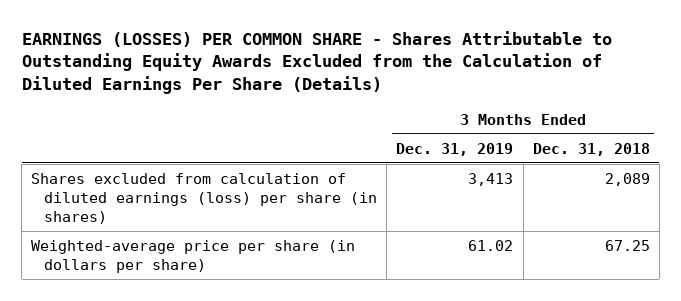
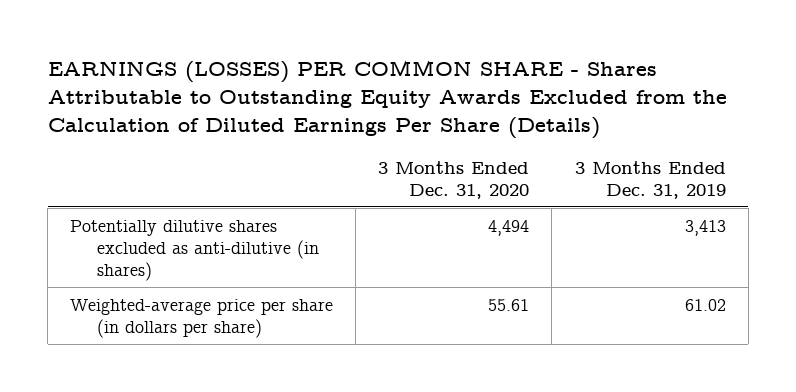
- | 3 Months Ended Dec. 31, 2019 | 3 Months Ended Dec. 31, 2018
+ | 3 Months Ended Dec. 31, 2020 | 3 Months Ended Dec. 31, 2019
- Shares excluded from calculation of diluted earnings (loss) per share (in shares) | 3,413 | 2,089
+ Potentially dilutive shares excluded as anti-dilutive (in shares) | 4,494 | 3,413

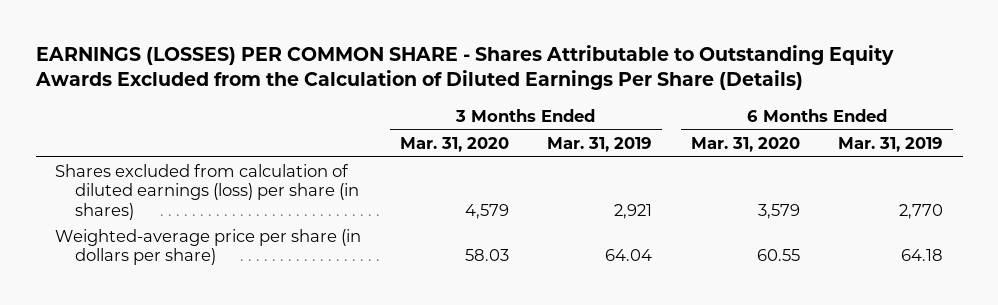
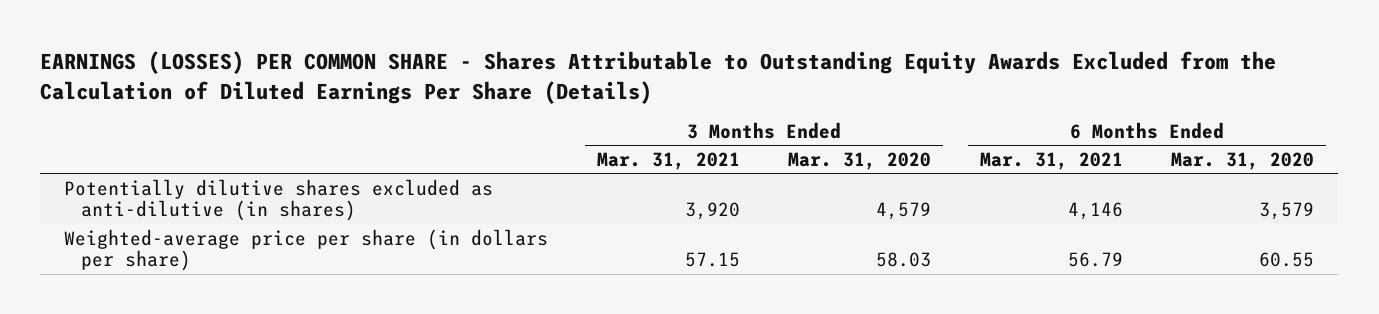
- | 3 Months Ended Mar. 31, 2020 | 3 Months Ended Mar. 31, 2019 | 6 Months Ended Mar. 31, 2020 | 6 Months Ended Mar. 31, 2019
+ | 3 Months Ended Mar. 31, 2021 | 3 Months Ended Mar. 31, 2020 | 6 Months Ended Mar. 31, 2021 | 6 Months Ended Mar. 31, 2020
- Shares excluded from calculation of diluted earnings (loss) per share (in shares) | 4,579 | 2,921 | 3,579 | 2,770
+ Potentially dilutive shares excluded as anti-dilutive (in shares) | 3,920 | 4,579 | 4,146 | 3,579

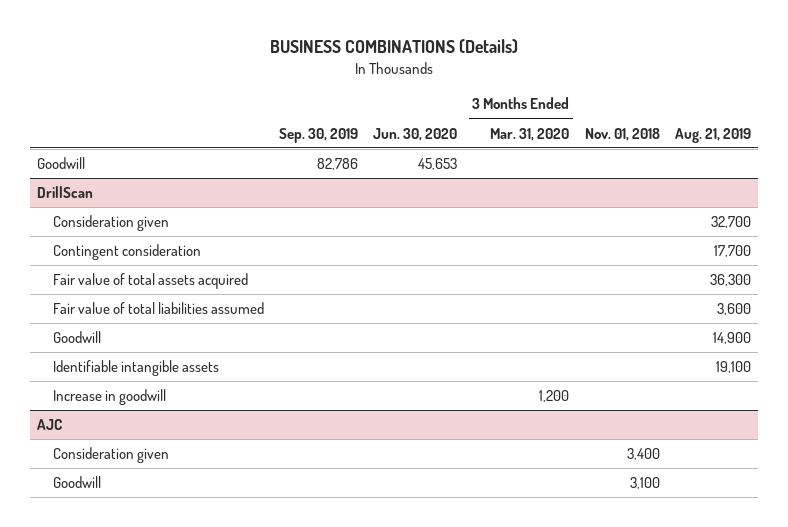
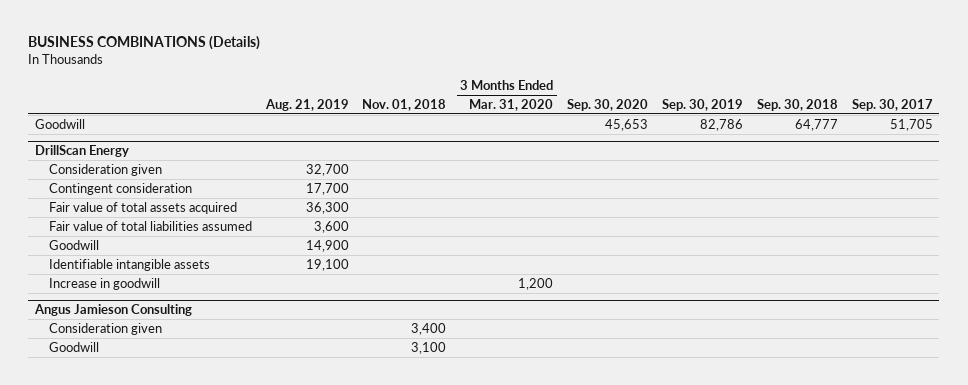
- | Sep. 30, 2019 | Jun. 30, 2020 | 3 Months Ended Mar. 31, 2020 | Nov. 01, 2018 | Aug. 21, 2019
+ | Aug. 21, 2019 | Nov. 01, 2018 | 3 Months Ended Mar. 31, 2020 | Sep. 30, 2020 | Sep. 30, 2019 | Sep. 30, 2018 | Sep. 30, 2017
- DrillScan
+ DrillScan Energy
- AJC
+ Angus Jamieson Consulting

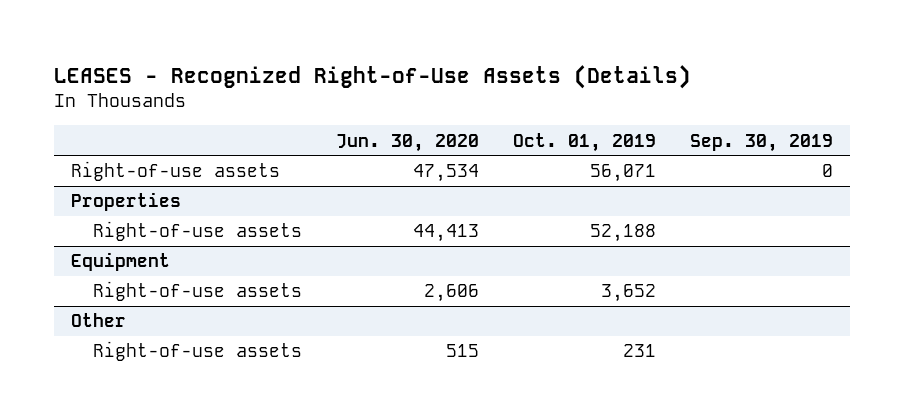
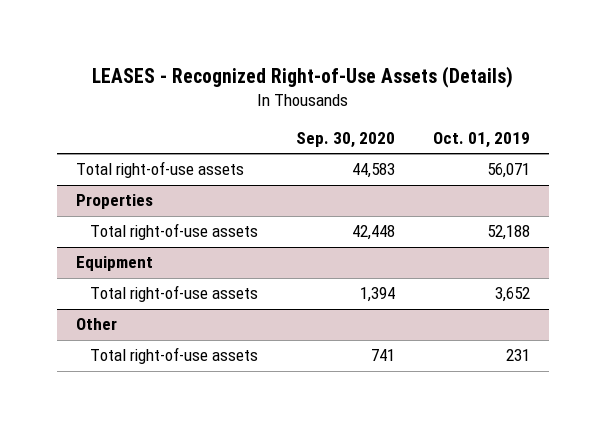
- | Jun. 30, 2020 | Oct. 01, 2019 | Sep. 30, 2019
+ | Sep. 30, 2020 | Oct. 01, 2019
- Right-of-use assets | 47,534 | 56,071 | 0
+ Total right-of-use assets | 44,583 | 56,071
@ Properties
- Right-of-use assets | 44,413 | 52,188 |
+ Total right-of-use assets | 42,448 | 52,188
@ Equipment
- Right-of-use assets | 2,606 | 3,652 |
+ Total right-of-use assets | 1,394 | 3,652
@ Other
- Right-of-use assets | 515 | 231 |
+ Total right-of-use assets | 741 | 231

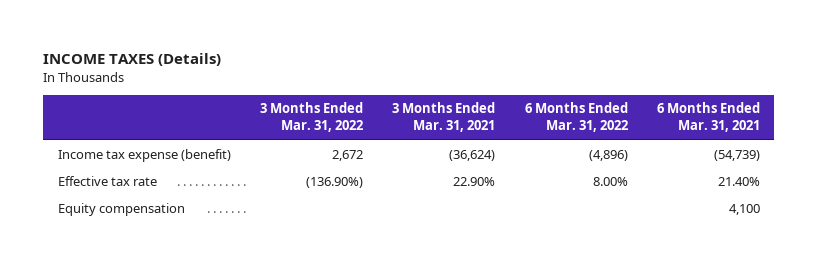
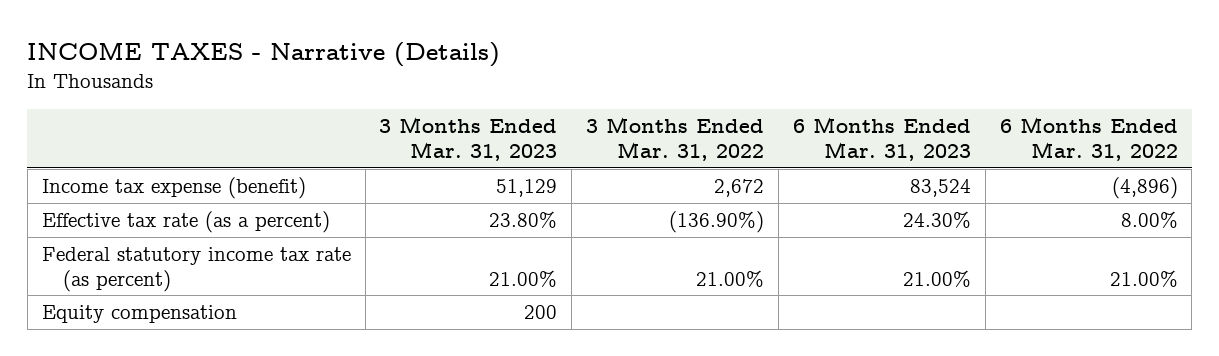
- INCOME TAXES (Details)
+ INCOME TAXES - Narrative (Details)
- | 3 Months Ended Mar. 31, 2022 | 3 Months Ended Mar. 31, 2021 | 6 Months Ended Mar. 31, 2022 | 6 Months Ended Mar. 31, 2021
+ | 3 Months Ended Mar. 31, 2023 | 3 Months Ended Mar. 31, 2022 | 6 Months Ended Mar. 31, 2023 | 6 Months Ended Mar. 31, 2022
- Effective tax rate | (136.90%) | 22.90% | 8.00% | 21.40%
+ Effective tax rate (as a percent) | 23.80% | (136.90%) | 24.30% | 8.00%
+ Federal statutory income tax rate (as percent) | 21.00% | 21.00% | 21.00% | 21.00%

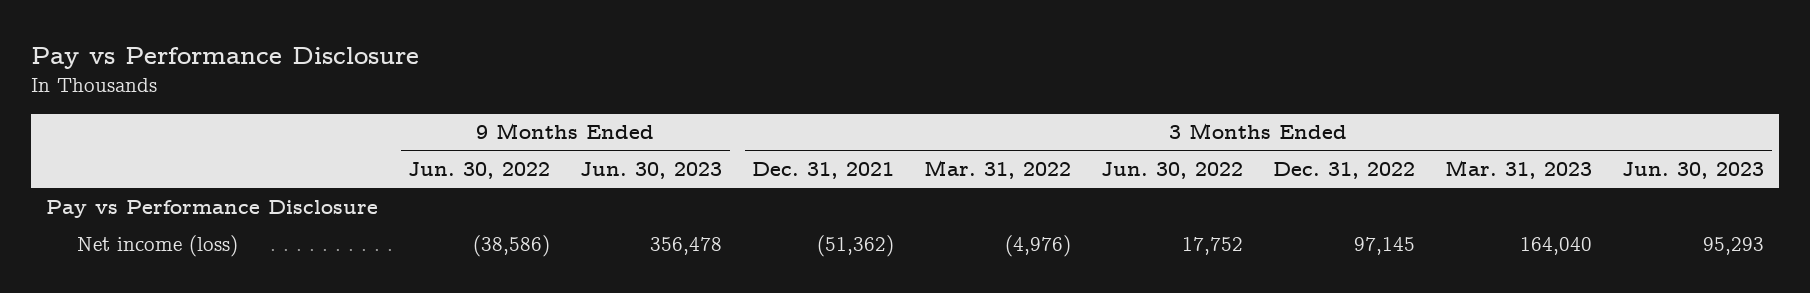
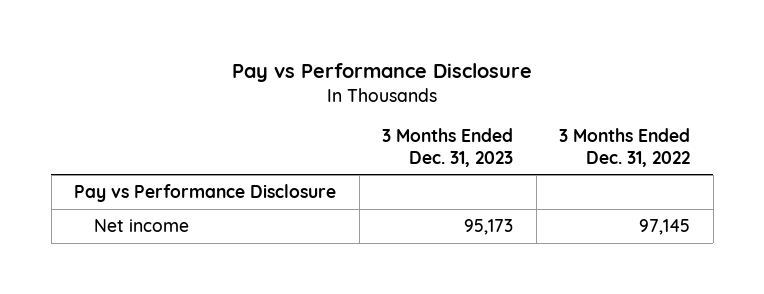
- | 9 Months Ended Jun. 30, 2022 | 9 Months Ended Jun. 30, 2023 | 3 Months Ended Dec. 31, 2021 | 3 Months Ended Mar. 31, 2022 | 3 Months Ended Jun. 30, 2022 | 3 Months Ended Dec. 31, 2022 | 3 Months Ended Mar. 31, 2023 | 3 Months Ended Jun. 30, 2023
+ | 3 Months Ended Dec. 31, 2023 | 3 Months Ended Dec. 31, 2022
- Net income (loss) | (38,586) | 356,478 | (51,362) | (4,976) | 17,752 | 97,145 | 164,040 | 95,293
+ Net income | 95,173 | 97,145

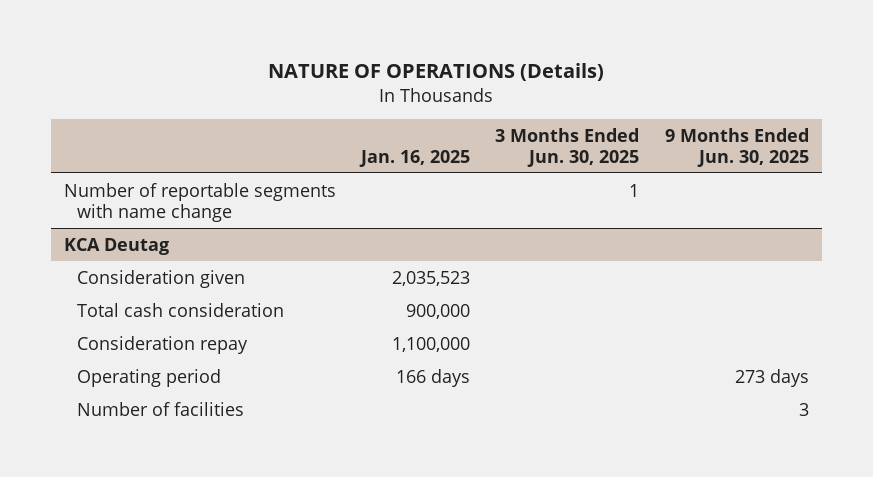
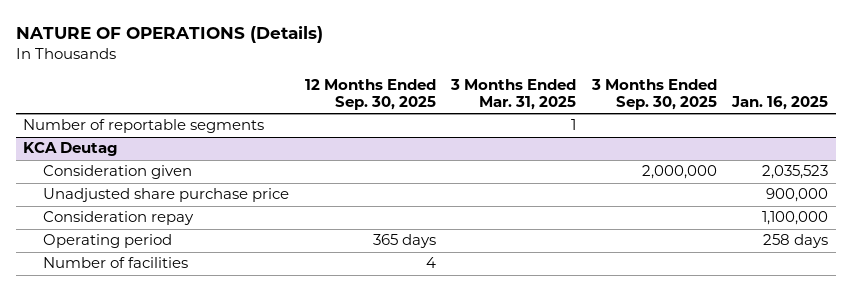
- | Jan. 16, 2025 | 3 Months Ended Jun. 30, 2025 | 9 Months Ended Jun. 30, 2025
+ | 12 Months Ended Sep. 30, 2025 | 3 Months Ended Mar. 31, 2025 | 3 Months Ended Sep. 30, 2025 | Jan. 16, 2025
- Number of reportable segments with name change | | 1 |
+ Number of reportable segments | | 1 | |
@ KCA Deutag
- Total cash consideration | 900,000 | |
+ Unadjusted share purchase price | | | | 900,000
- Operating period | 166 days | | 273 days
+ Operating period | 365 days | | | 258 days

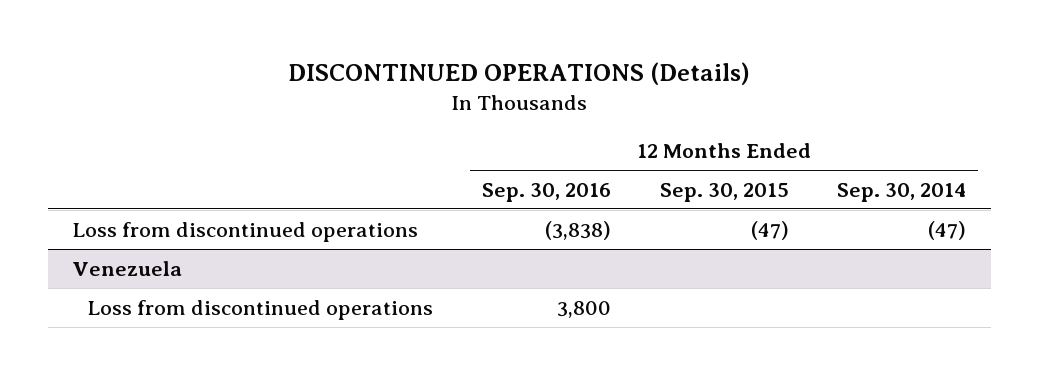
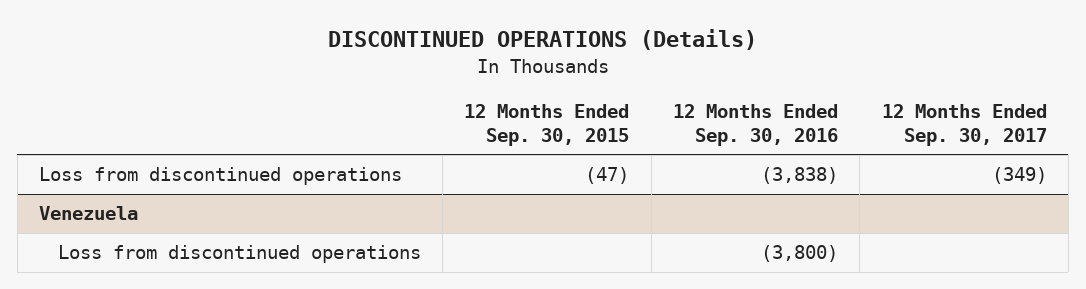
- | 12 Months Ended Sep. 30, 2016 | 12 Months Ended Sep. 30, 2015 | 12 Months Ended Sep. 30, 2014
+ | 12 Months Ended Sep. 30, 2015 | 12 Months Ended Sep. 30, 2016 | 12 Months Ended Sep. 30, 2017
@ Venezuela
- Loss from discontinued operations | 3,800 | |
+ Loss from discontinued operations | | (3,800) |

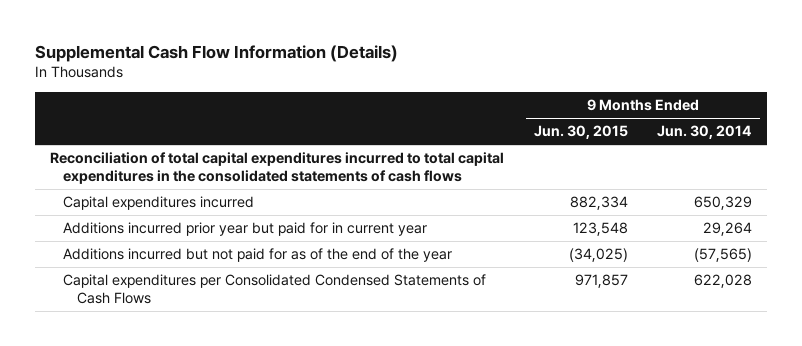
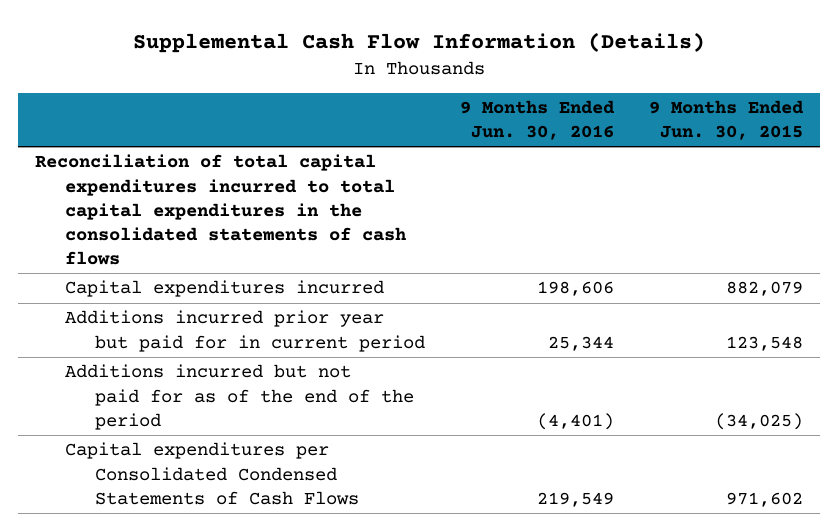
- | 9 Months Ended Jun. 30, 2015 | 9 Months Ended Jun. 30, 2014
+ | 9 Months Ended Jun. 30, 2016 | 9 Months Ended Jun. 30, 2015
- Capital expenditures incurred | 882,334 | 650,329
- Additions incurred prior year but paid for in current year | 123,548 | 29,264
- Additions incurred but not paid for as of the end of the year | (34,025) | (57,565)
- Capital expenditures per Consolidated Condensed Statements of Cash Flows | 971,857 | 622,028
+ Capital expenditures incurred | 198,606 | 882,079
+ Additions incurred prior year but paid for in current period | 25,344 | 123,548
+ Additions incurred but not paid for as of the end of the period | (4,401) | (34,025)
+ Capital expenditures per Consolidated Condensed Statements of Cash Flows | 219,549 | 971,602

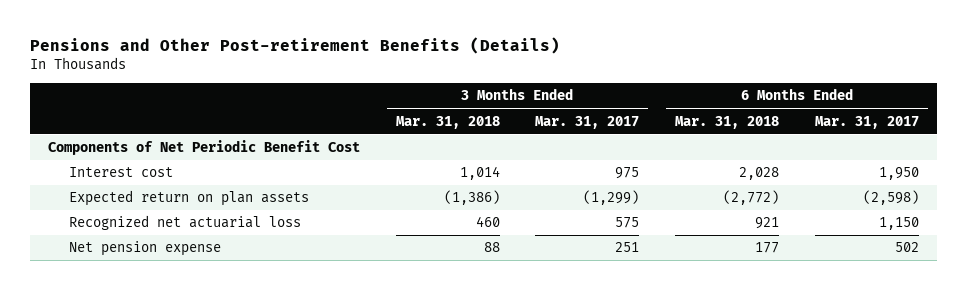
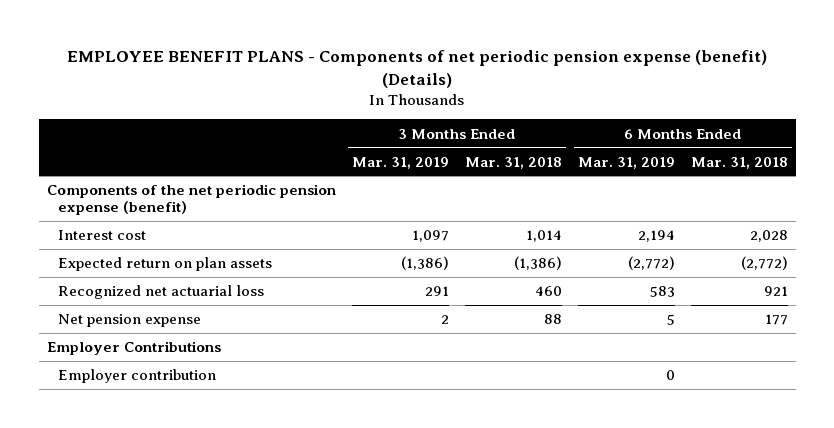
- Pensions and Other Post-retirement Benefits (Details)
+ EMPLOYEE BENEFIT PLANS - Components of net periodic pension expense (benefit) (Details)
- | 3 Months Ended Mar. 31, 2018 | 3 Months Ended Mar. 31, 2017 | 6 Months Ended Mar. 31, 2018 | 6 Months Ended Mar. 31, 2017
+ | 3 Months Ended Mar. 31, 2019 | 3 Months Ended Mar. 31, 2018 | 6 Months Ended Mar. 31, 2019 | 6 Months Ended Mar. 31, 2018
- Components of Net Periodic Benefit Cost
+ Components of the net periodic pension expense (benefit)
+ Employer Contributions
+ Employer contribution | | | 0 |

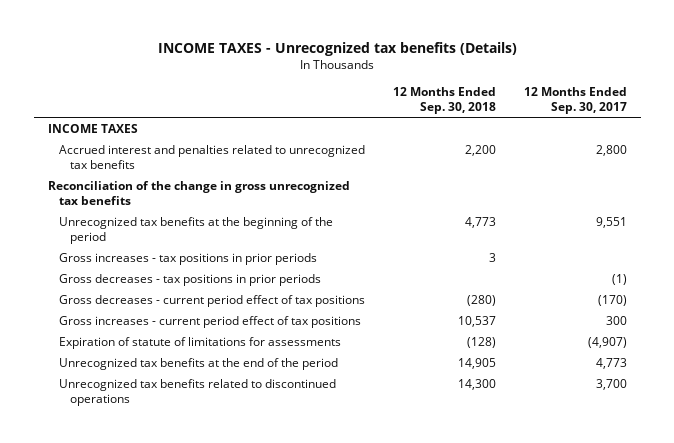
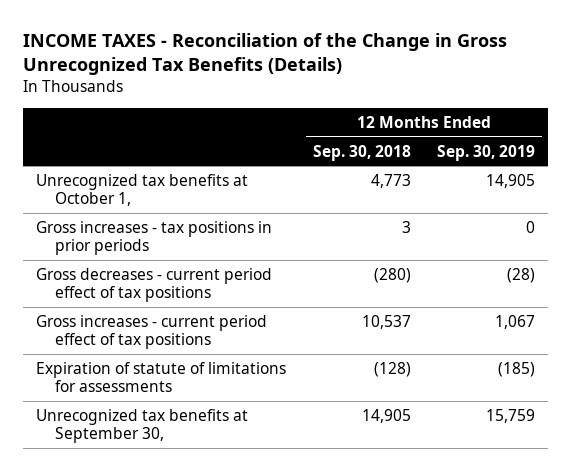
- INCOME TAXES - Unrecognized tax benefits (Details)
+ INCOME TAXES - Reconciliation of the Change in Gross Unrecognized Tax Benefits (Details)
- | 12 Months Ended Sep. 30, 2018 | 12 Months Ended Sep. 30, 2017
+ | 12 Months Ended Sep. 30, 2018 | 12 Months Ended Sep. 30, 2019
- INCOME TAXES
- Accrued interest and penalties related to unrecognized tax benefits | 2,200 | 2,800
- Reconciliation of the change in gross unrecognized tax benefits
- Unrecognized tax benefits at the beginning of the period | 4,773 | 9,551
+ Unrecognized tax benefits at October 1, | 4,773 | 14,905
- Gross decreases - tax positions in prior periods | | (1)
- Unrecognized tax benefits at the end of the period | 14,905 | 4,773
- Unrecognized tax benefits related to discontinued operations | 14,300 | 3,700
+ Unrecognized tax benefits at September 30, | 14,905 | 15,759

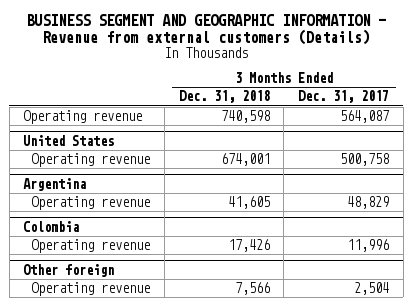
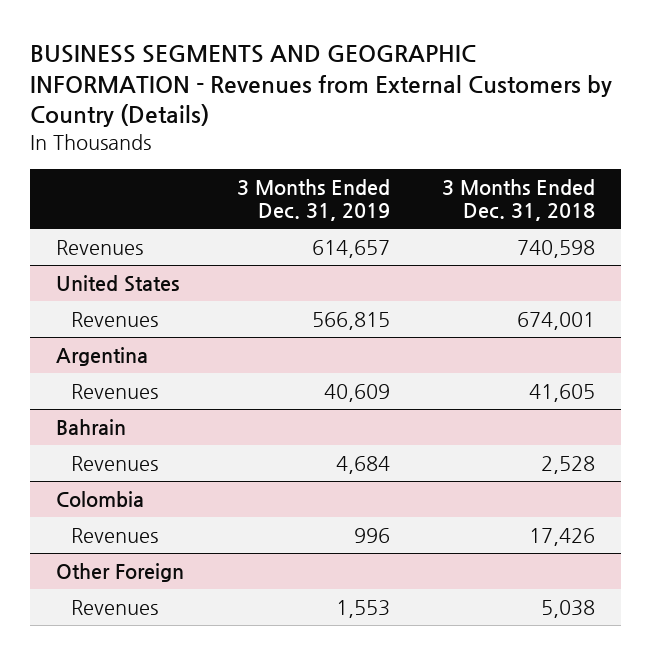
- BUSINESS SEGMENT AND GEOGRAPHIC INFORMATION - Revenue from external customers (Details)
+ BUSINESS SEGMENTS AND GEOGRAPHIC INFORMATION - Revenues from External Customers by Country (Details)
- | 3 Months Ended Dec. 31, 2018 | 3 Months Ended Dec. 31, 2017
+ | 3 Months Ended Dec. 31, 2019 | 3 Months Ended Dec. 31, 2018
- Operating revenue | 740,598 | 564,087
+ Revenues | 614,657 | 740,598
@ United States
- Operating revenue | 674,001 | 500,758
+ Revenues | 566,815 | 674,001
@ Argentina
- Operating revenue | 41,605 | 48,829
+ Revenues | 40,609 | 41,605
+ Bahrain
+ Revenues | 4,684 | 2,528
@ Colombia
- Operating revenue | 17,426 | 11,996
- Other foreign
- Operating revenue | 7,566 | 2,504
@ Colombia
+ Revenues | 996 | 17,426
+ Other Foreign
+ Revenues | 1,553 | 5,038

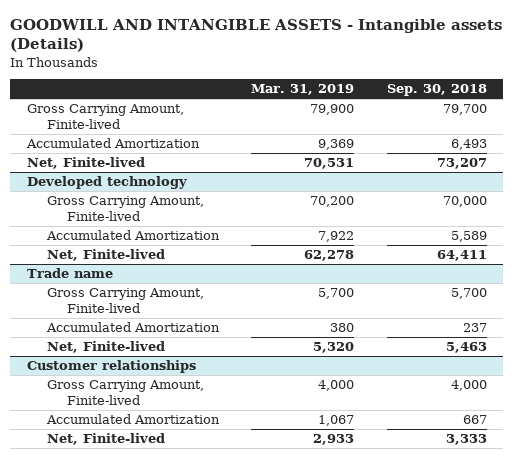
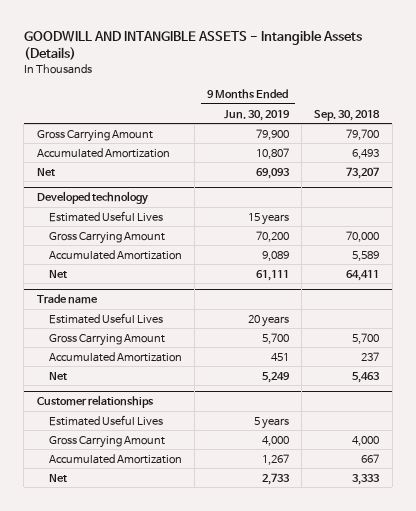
- GOODWILL AND INTANGIBLE ASSETS - Intangible assets (Details)
+ GOODWILL AND INTANGIBLE ASSETS - Intangible Assets (Details)
- | Mar. 31, 2019 | Sep. 30, 2018
+ | 9 Months Ended Jun. 30, 2019 | Sep. 30, 2018
- Gross Carrying Amount, Finite-lived | 79,900 | 79,700
+ Gross Carrying Amount | 79,900 | 79,700
- Net, Finite-lived | 70,531 | 73,207
+ Net | 69,093 | 73,207
@ Developed technology
- Gross Carrying Amount, Finite-lived | 70,200 | 70,000
+ Estimated Useful Lives | 15 years |
+ Gross Carrying Amount | 70,200 | 70,000
- Net, Finite-lived | 62,278 | 64,411
+ Net | 61,111 | 64,411
@ Trade name
- Gross Carrying Amount, Finite-lived | 5,700 | 5,700
+ Estimated Useful Lives | 20 years |
+ Gross Carrying Amount | 5,700 | 5,700
- Net, Finite-lived | 5,320 | 5,463
+ Net | 5,249 | 5,463
@ Customer relationships
- Gross Carrying Amount, Finite-lived | 4,000 | 4,000
+ Estimated Useful Lives | 5 years |
+ Gross Carrying Amount | 4,000 | 4,000
- Net, Finite-lived | 2,933 | 3,333
+ Net | 2,733 | 3,333

